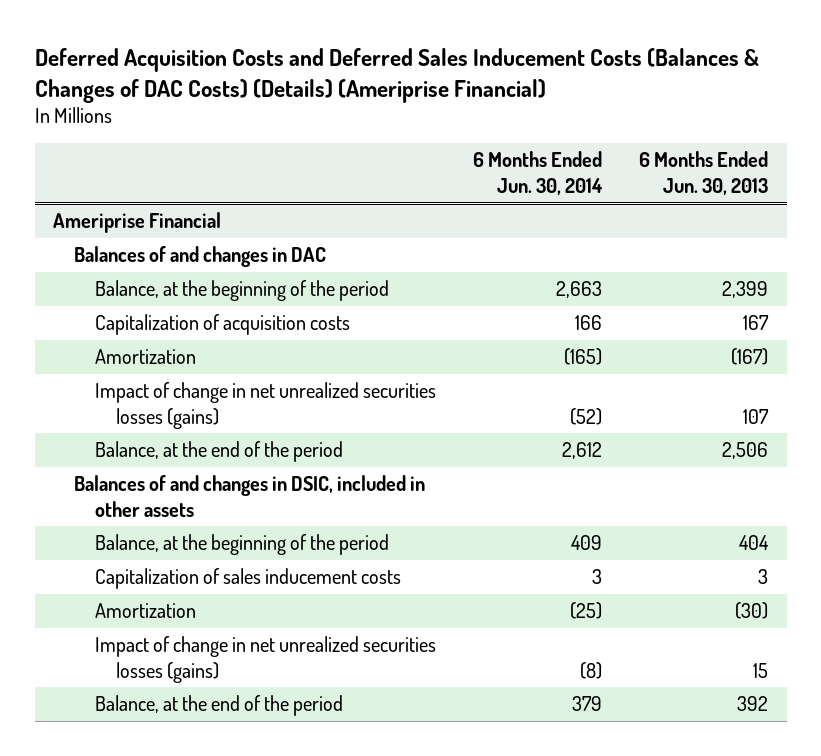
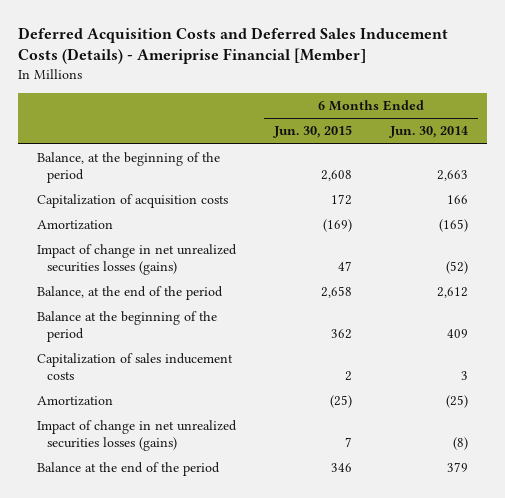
- Deferred Acquisition Costs and Deferred Sales Inducement Costs (Balances & Changes of DAC Costs) (Details) (Ameriprise Financial)
+ Deferred Acquisition Costs and Deferred Sales Inducement Costs (Details) - Ameriprise Financial [Member]
- | 6 Months Ended Jun. 30, 2014 | 6 Months Ended Jun. 30, 2013
+ | 6 Months Ended Jun. 30, 2015 | 6 Months Ended Jun. 30, 2014
- Ameriprise Financial
- Balances of and changes in DAC
- Balances of and changes in DSIC, included in other assets
- Balance, at the beginning of the period | 409 | 404
+ Balance at the beginning of the period | 362 | 409
- Balance, at the end of the period | 379 | 392
+ Balance at the end of the period | 346 | 379

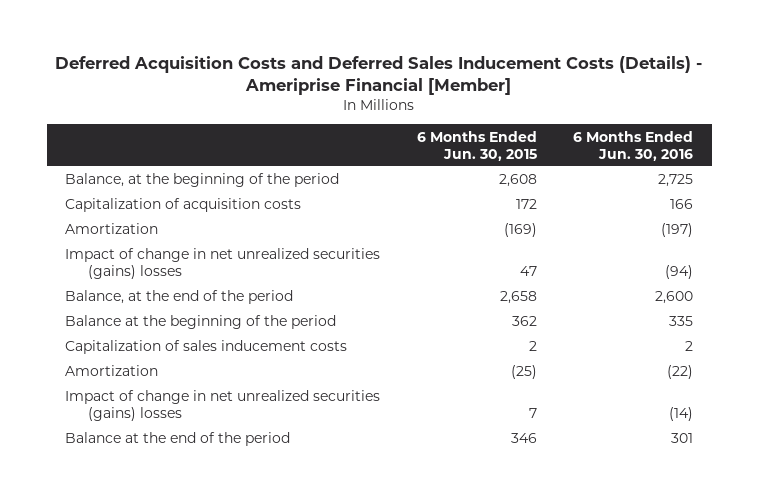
- | 6 Months Ended Jun. 30, 2015 | 6 Months Ended Jun. 30, 2014
+ | 6 Months Ended Jun. 30, 2015 | 6 Months Ended Jun. 30, 2016
- Impact of change in net unrealized securities losses (gains) | 47 | (52)
+ Impact of change in net unrealized securities (gains) losses | 47 | (94)
- Impact of change in net unrealized securities losses (gains) | 7 | (8)
+ Impact of change in net unrealized securities (gains) losses | 7 | (14)

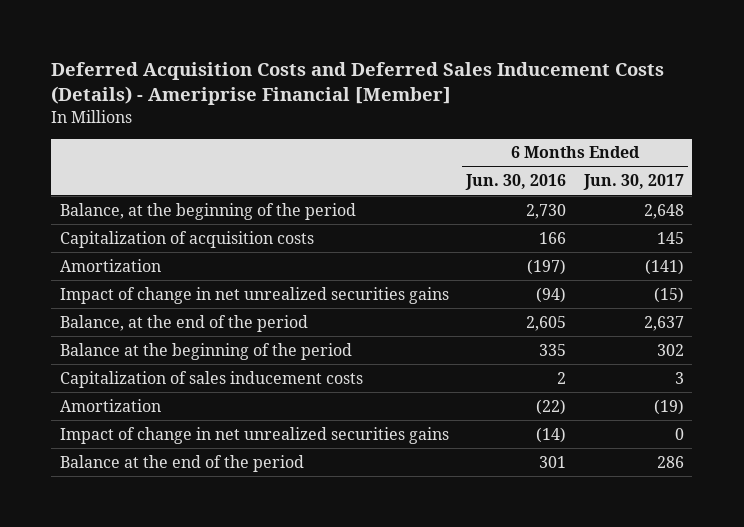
- | 6 Months Ended Jun. 30, 2015 | 6 Months Ended Jun. 30, 2016
+ | 6 Months Ended Jun. 30, 2016 | 6 Months Ended Jun. 30, 2017
- Balance, at the beginning of the period | 2,608 | 2,725
+ Balance, at the beginning of the period | 2,730 | 2,648
- Impact of change in net unrealized securities (gains) losses | 47 | (94)
- Balance, at the end of the period | 2,658 | 2,600
+ Impact of change in net unrealized securities gains | (94) | (15)
+ Balance, at the end of the period | 2,605 | 2,637
- Impact of change in net unrealized securities (gains) losses | 7 | (14)
+ Impact of change in net unrealized securities gains | (14) | 0

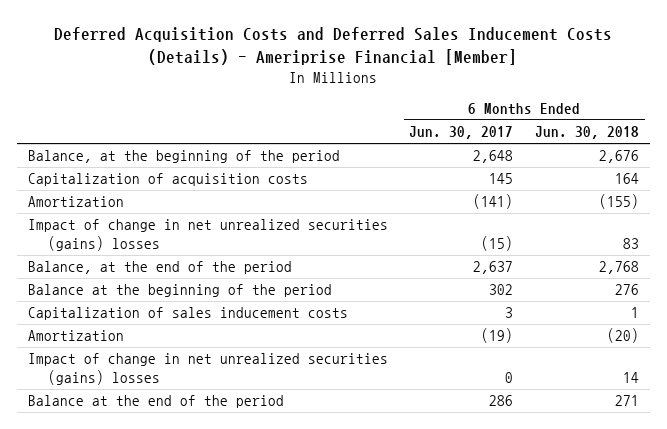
- | 6 Months Ended Jun. 30, 2016 | 6 Months Ended Jun. 30, 2017
+ | 6 Months Ended Jun. 30, 2017 | 6 Months Ended Jun. 30, 2018
- Impact of change in net unrealized securities gains | (94) | (15)
+ Impact of change in net unrealized securities (gains) losses | (15) | 83
- Impact of change in net unrealized securities gains | (14) | 0
+ Impact of change in net unrealized securities (gains) losses | 0 | 14

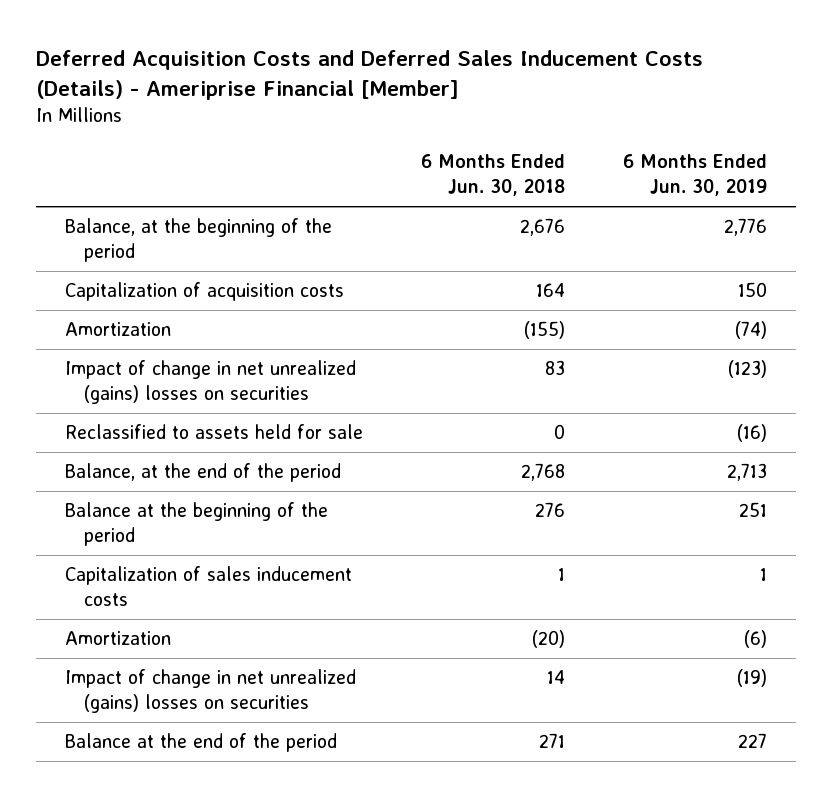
- | 6 Months Ended Jun. 30, 2017 | 6 Months Ended Jun. 30, 2018
+ | 6 Months Ended Jun. 30, 2018 | 6 Months Ended Jun. 30, 2019
- Impact of change in net unrealized securities (gains) losses | (15) | 83
+ Impact of change in net unrealized (gains) losses on securities | 83 | (123)
+ Reclassified to assets held for sale | 0 | (16)
- Impact of change in net unrealized securities (gains) losses | 0 | 14
+ Impact of change in net unrealized (gains) losses on securities | 14 | (19)

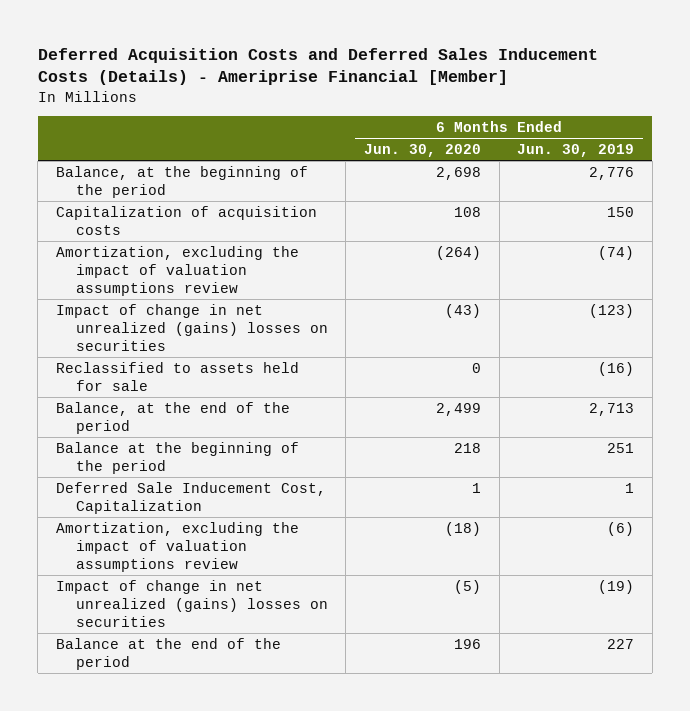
- | 6 Months Ended Jun. 30, 2018 | 6 Months Ended Jun. 30, 2019
+ | 6 Months Ended Jun. 30, 2020 | 6 Months Ended Jun. 30, 2019
- Amortization | (155) | (74)
+ Amortization, excluding the impact of valuation assumptions review | (264) | (74)
- Capitalization of sales inducement costs | 1 | 1
- Amortization | (20) | (6)
+ Deferred Sale Inducement Cost, Capitalization | 1 | 1
+ Amortization, excluding the impact of valuation assumptions review | (18) | (6)

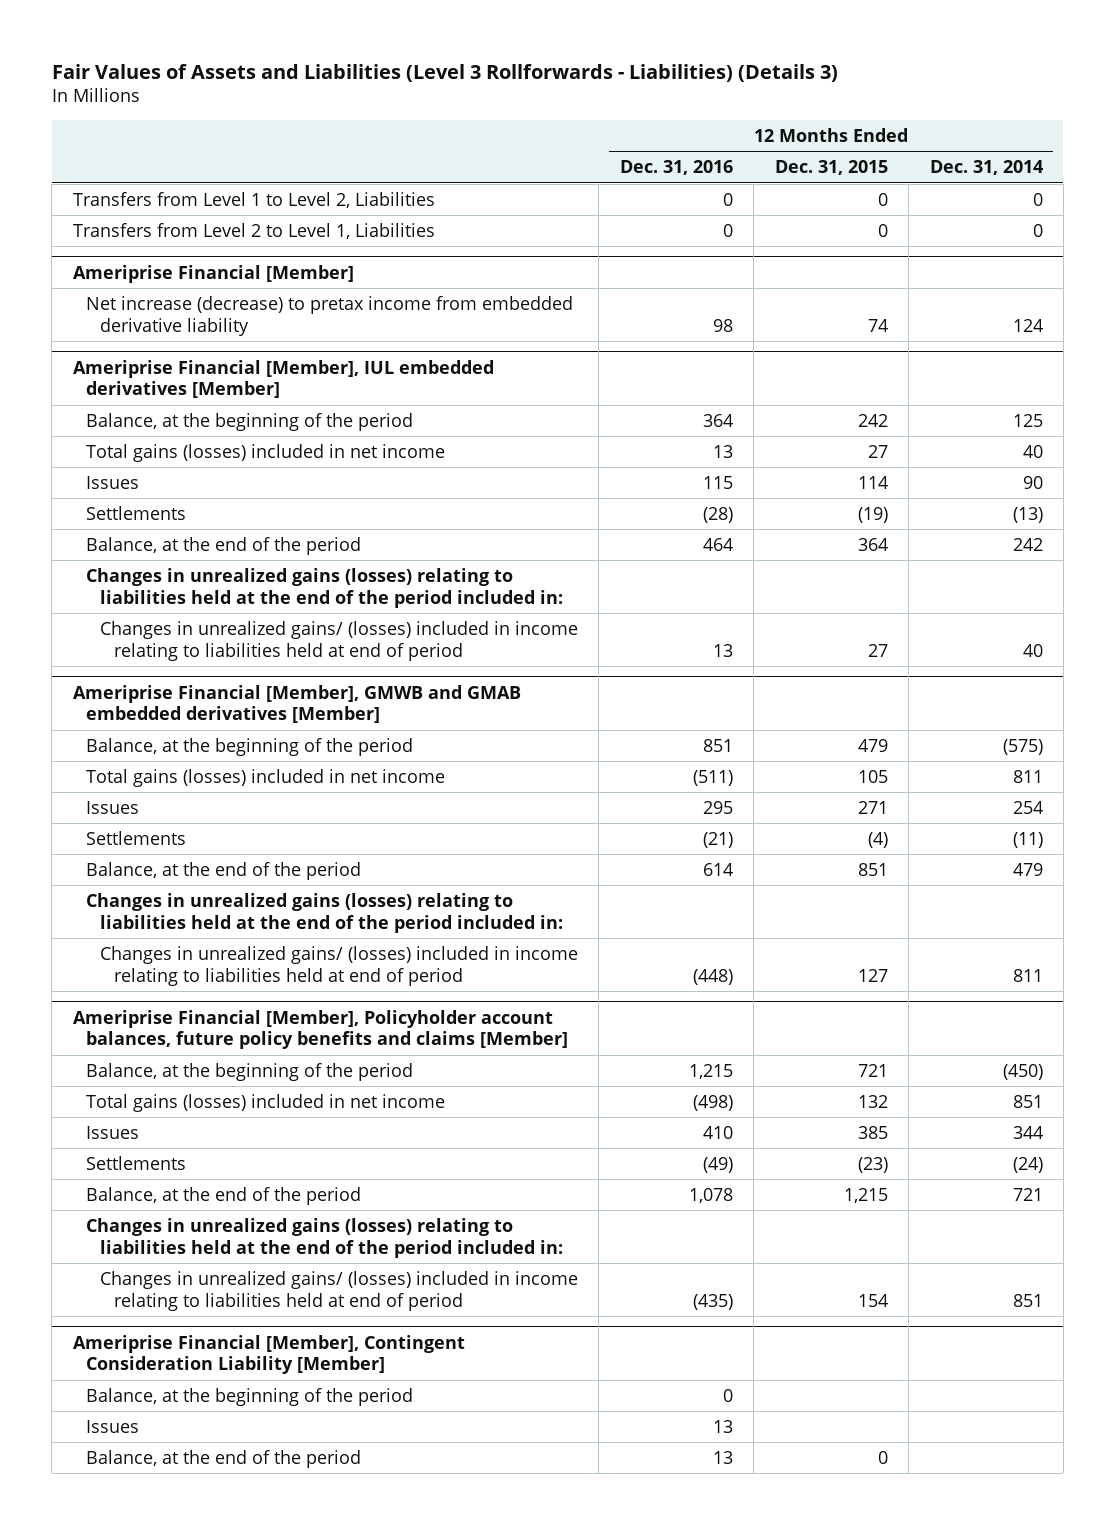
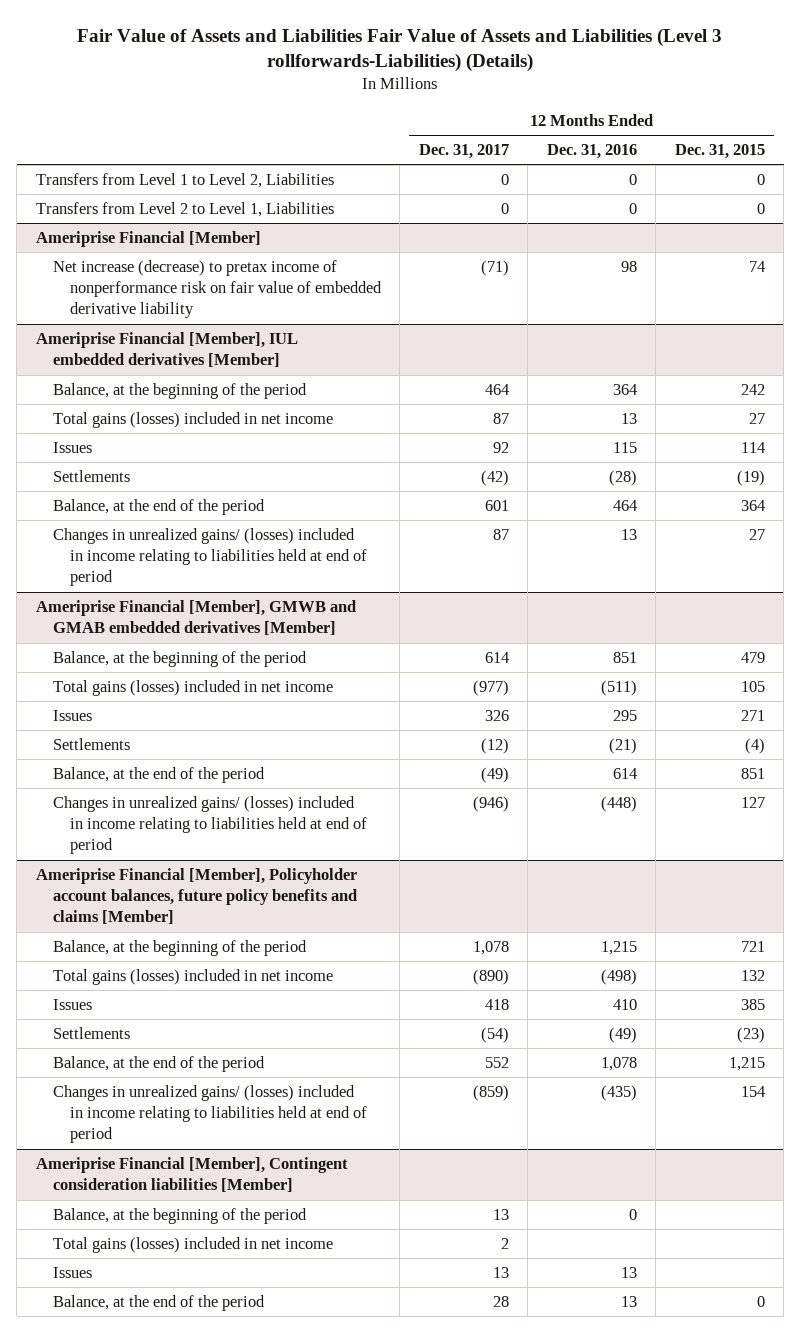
- Fair Values of Assets and Liabilities (Level 3 Rollforwards - Liabilities) (Details 3)
+ Fair Value of Assets and Liabilities Fair Value of Assets and Liabilities (Level 3 rollforwards-Liabilities) (Details)
- | 12 Months Ended Dec. 31, 2016 | 12 Months Ended Dec. 31, 2015 | 12 Months Ended Dec. 31, 2014
+ | 12 Months Ended Dec. 31, 2017 | 12 Months Ended Dec. 31, 2016 | 12 Months Ended Dec. 31, 2015
@ Ameriprise Financial [Member]
- Net increase (decrease) to pretax income from embedded derivative liability | 98 | 74 | 124
+ Net increase (decrease) to pretax income of nonperformance risk on fair value of embedded derivative liability | (71) | 98 | 74
@ Ameriprise Financial [Member], IUL embedded derivatives [Member]
- Changes in unrealized gains (losses) relating to liabilities held at the end of the period included in:
@ Ameriprise Financial [Member], GMWB and GMAB embedded derivatives [Member]
- Changes in unrealized gains (losses) relating to liabilities held at the end of the period included in:
@ Ameriprise Financial [Member], Policyholder account balances, future policy benefits and claims [Member]
- Changes in unrealized gains (losses) relating to liabilities held at the end of the period included in:
- Ameriprise Financial [Member], Contingent Consideration Liability [Member]
+ Ameriprise Financial [Member], Contingent consideration liabilities [Member]
+ Total gains (losses) included in net income | 2 | |

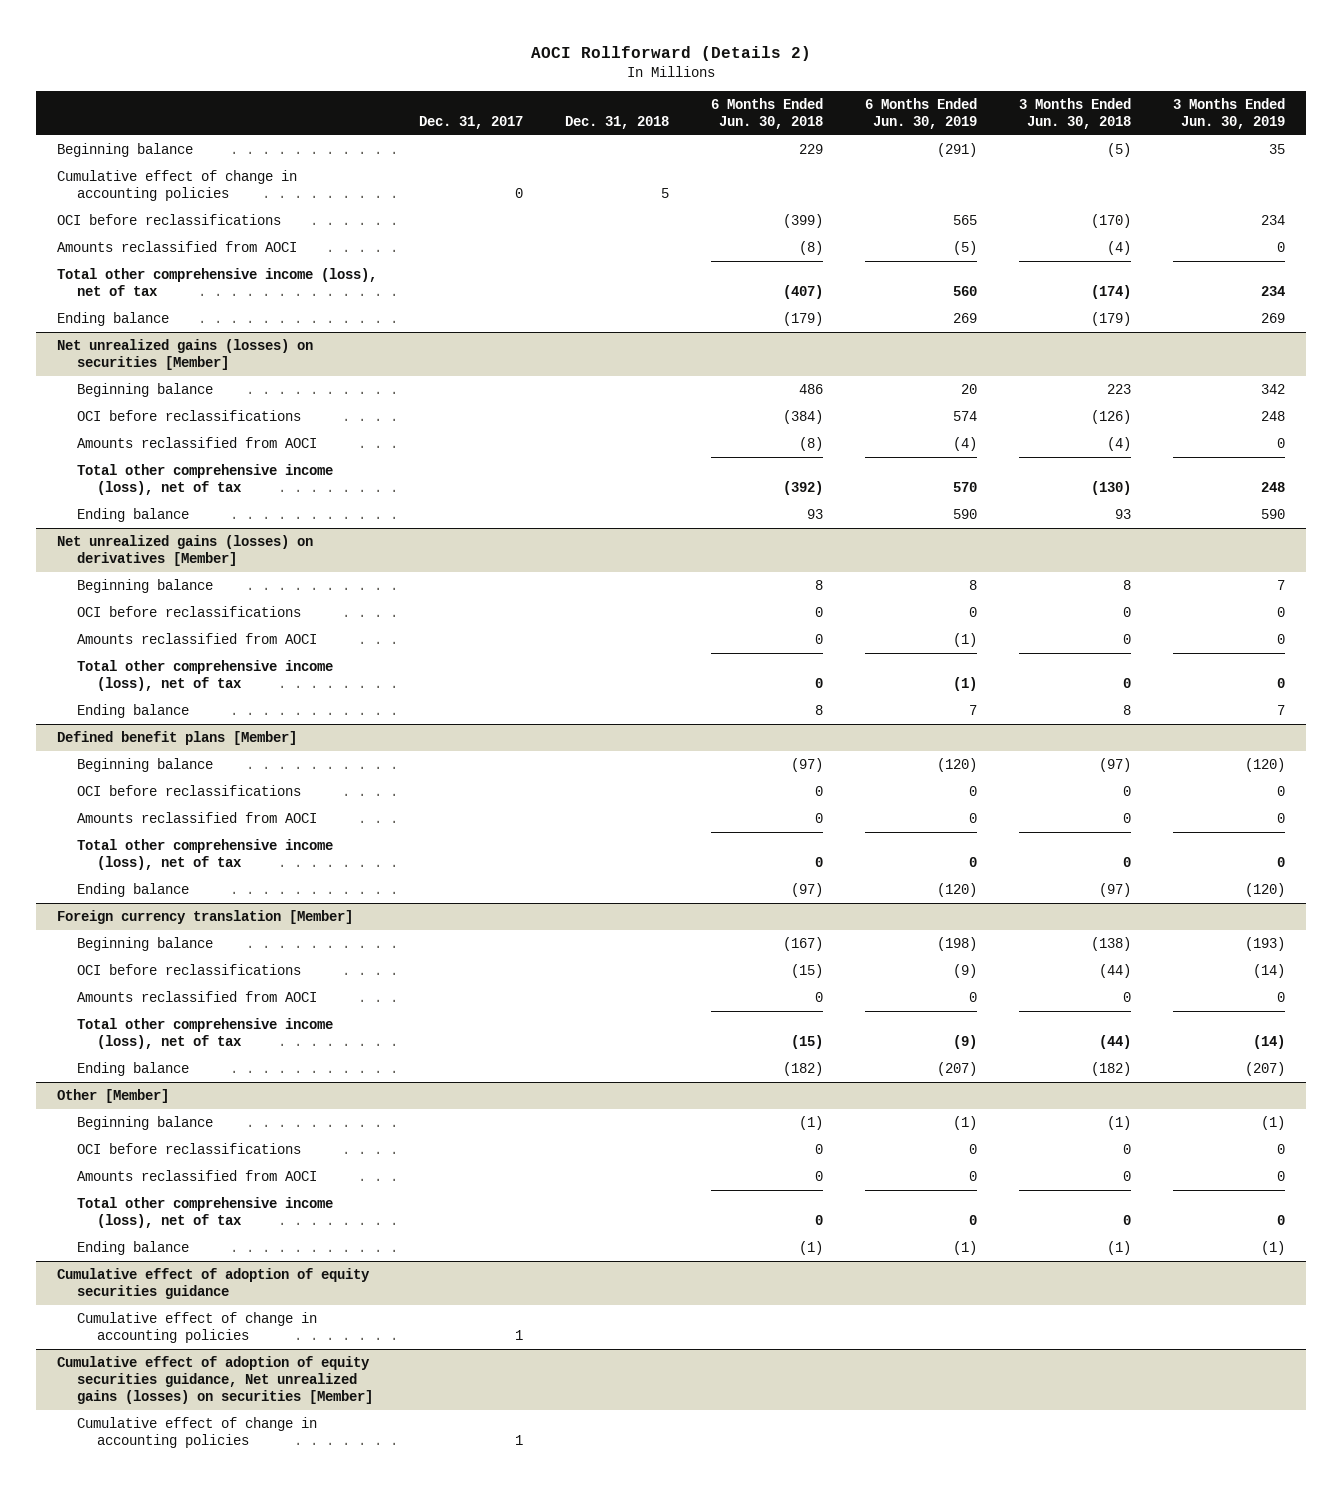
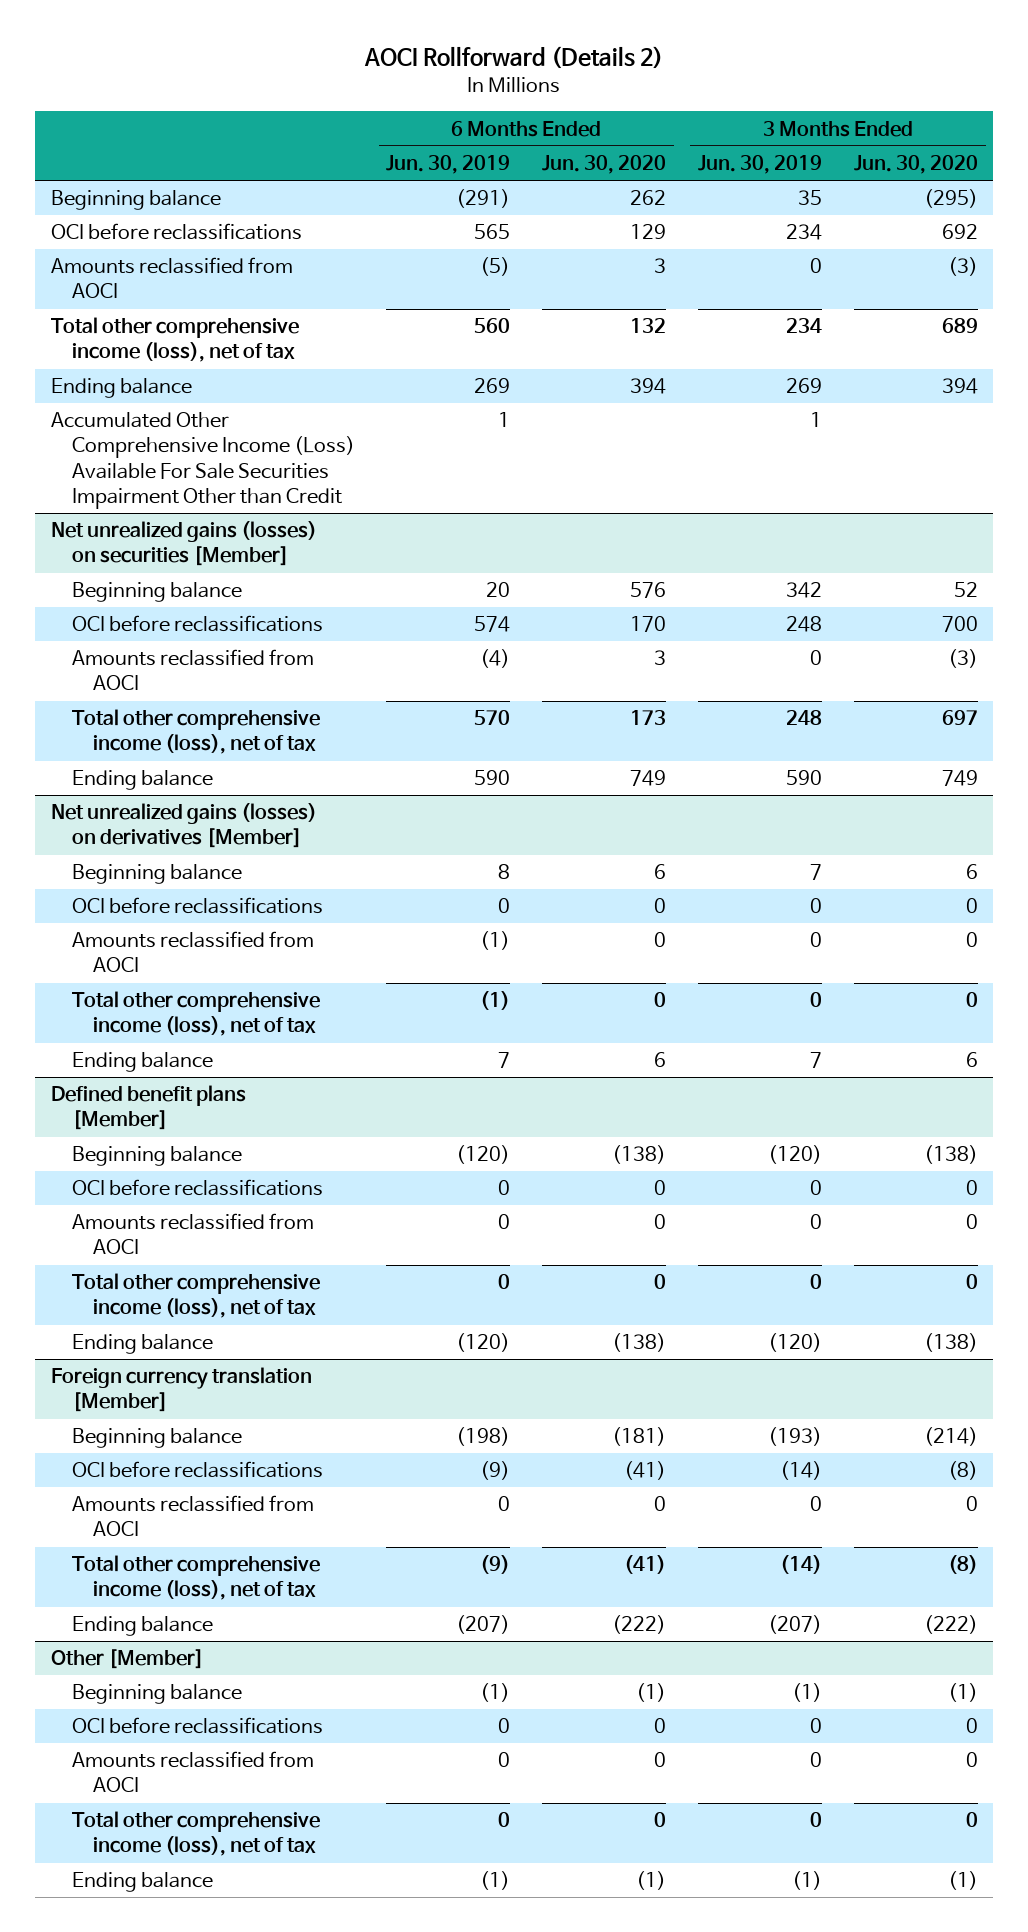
- | Dec. 31, 2017 | Dec. 31, 2018 | 6 Months Ended Jun. 30, 2018 | 6 Months Ended Jun. 30, 2019 | 3 Months Ended Jun. 30, 2018 | 3 Months Ended Jun. 30, 2019
+ | 6 Months Ended Jun. 30, 2019 | 6 Months Ended Jun. 30, 2020 | 3 Months Ended Jun. 30, 2019 | 3 Months Ended Jun. 30, 2020
- Cumulative effect of change in accounting policies | 0 | 5 | | | |
+ Accumulated Other Comprehensive Income (Loss) Available For Sale Securities Impairment Other than Credit | 1 | | 1 |
- Cumulative effect of adoption of equity securities guidance
- Cumulative effect of change in accounting policies | 1 | | | | |
- Cumulative effect of adoption of equity securities guidance, Net unrealized gains (losses) on securities [Member]
- Cumulative effect of change in accounting policies | 1 | | | | |

